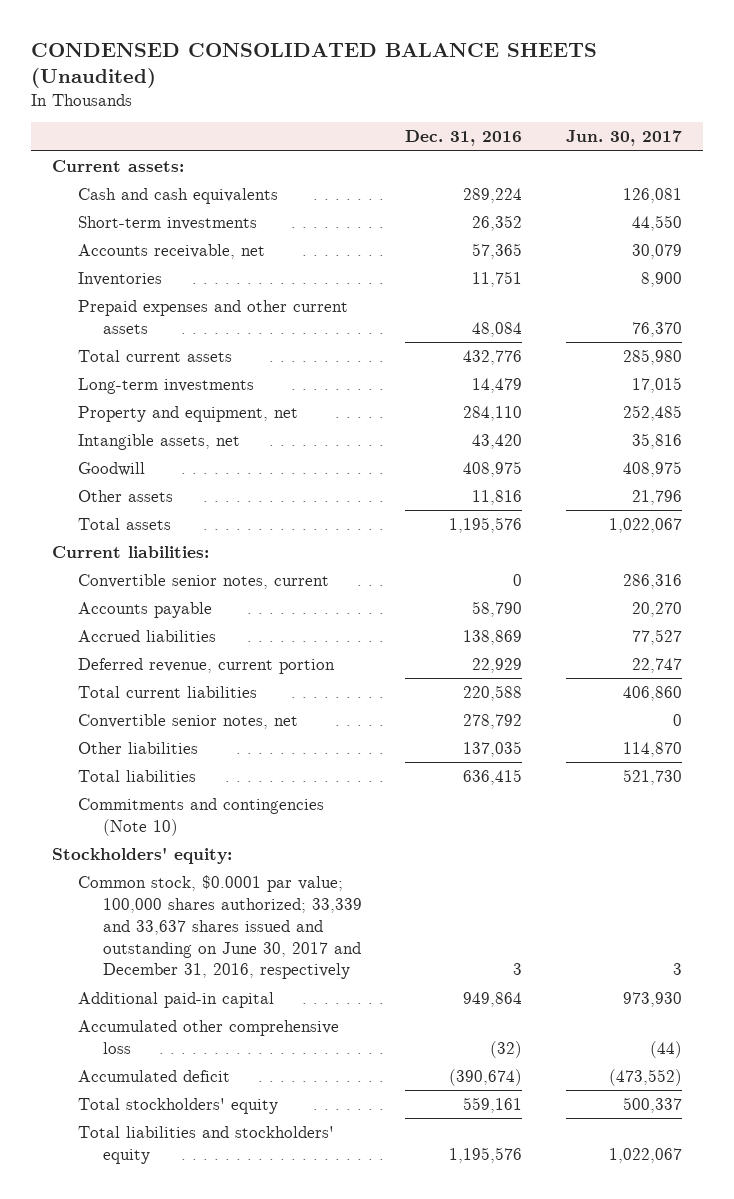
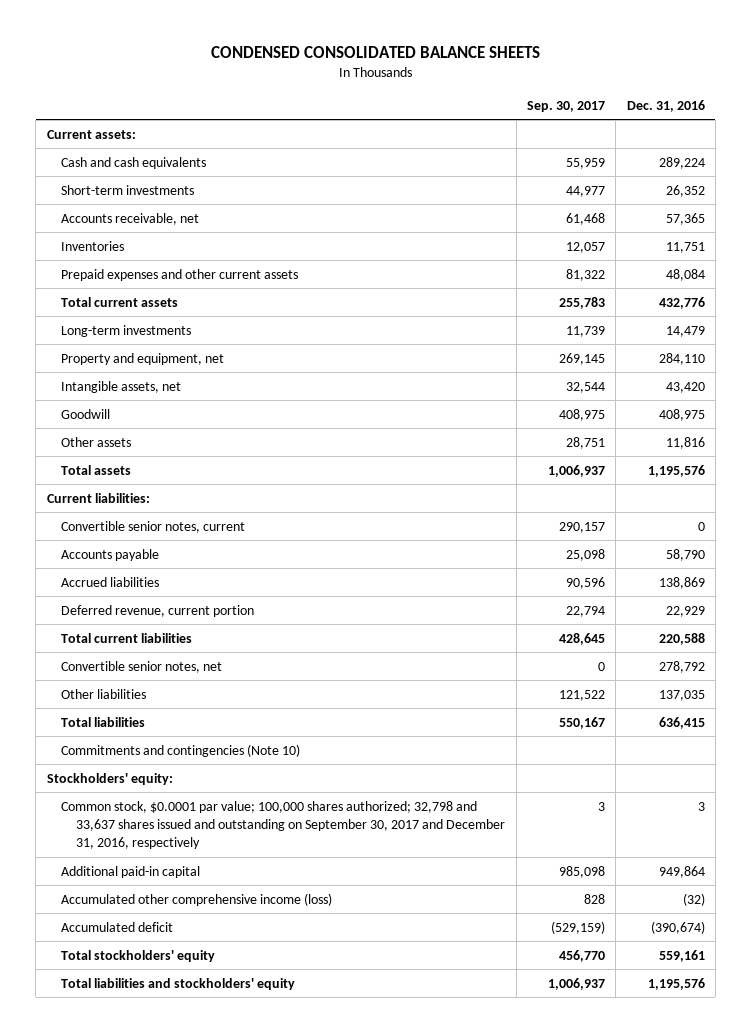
- CONDENSED CONSOLIDATED BALANCE SHEETS (Unaudited)
+ CONDENSED CONSOLIDATED BALANCE SHEETS
- | Dec. 31, 2016 | Jun. 30, 2017
+ | Sep. 30, 2017 | Dec. 31, 2016
- Common stock, $0.0001 par value; 100,000 shares authorized; 33,339 and 33,637 shares issued and outstanding on June 30, 2017 and December 31, 2016, respectively | 3 | 3
+ Common stock, $0.0001 par value; 100,000 shares authorized; 32,798 and 33,637 shares issued and outstanding on September 30, 2017 and December 31, 2016, respectively | 3 | 3
- Accumulated other comprehensive loss | (32) | (44)
+ Accumulated other comprehensive income (loss) | 828 | (32)

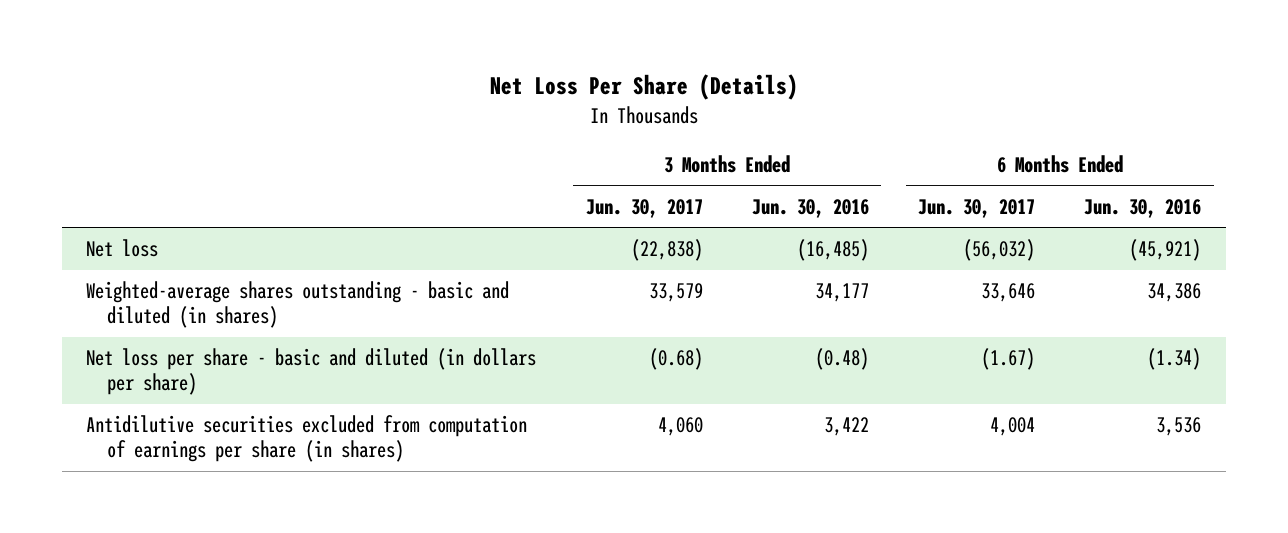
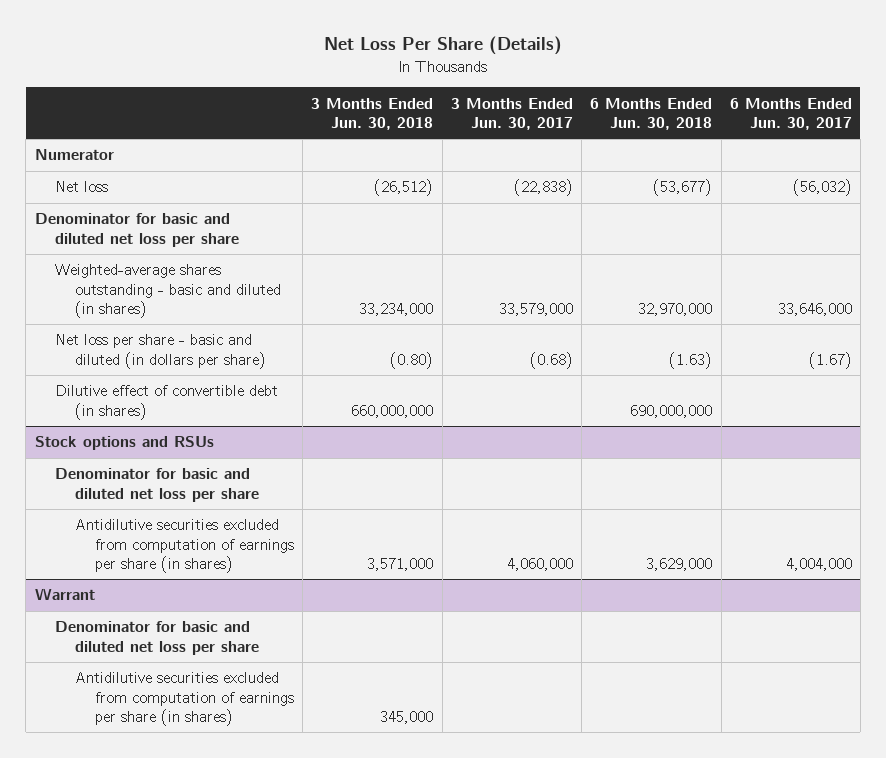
- | 3 Months Ended Jun. 30, 2017 | 3 Months Ended Jun. 30, 2016 | 6 Months Ended Jun. 30, 2017 | 6 Months Ended Jun. 30, 2016
+ | 3 Months Ended Jun. 30, 2018 | 3 Months Ended Jun. 30, 2017 | 6 Months Ended Jun. 30, 2018 | 6 Months Ended Jun. 30, 2017
+ Numerator
- Weighted-average shares outstanding - basic and diluted (in shares) | 33,579 | 34,177 | 33,646 | 34,386
+ Denominator for basic and diluted net loss per share
+ Weighted-average shares outstanding - basic and diluted (in shares) | 33,234,000 | 33,579,000 | 32,970,000 | 33,646,000
- Antidilutive securities excluded from computation of earnings per share (in shares) | 4,060 | 3,422 | 4,004 | 3,536
+ Dilutive effect of convertible debt (in shares) | 660,000,000 | | 690,000,000 |
+ Stock options and RSUs
+ Denominator for basic and diluted net loss per share
+ Antidilutive securities excluded from computation of earnings per share (in shares) | 3,571,000 | 4,060,000 | 3,629,000 | 4,004,000
+ Warrant
+ Denominator for basic and diluted net loss per share
+ Antidilutive securities excluded from computation of earnings per share (in shares) | 345,000 | | |

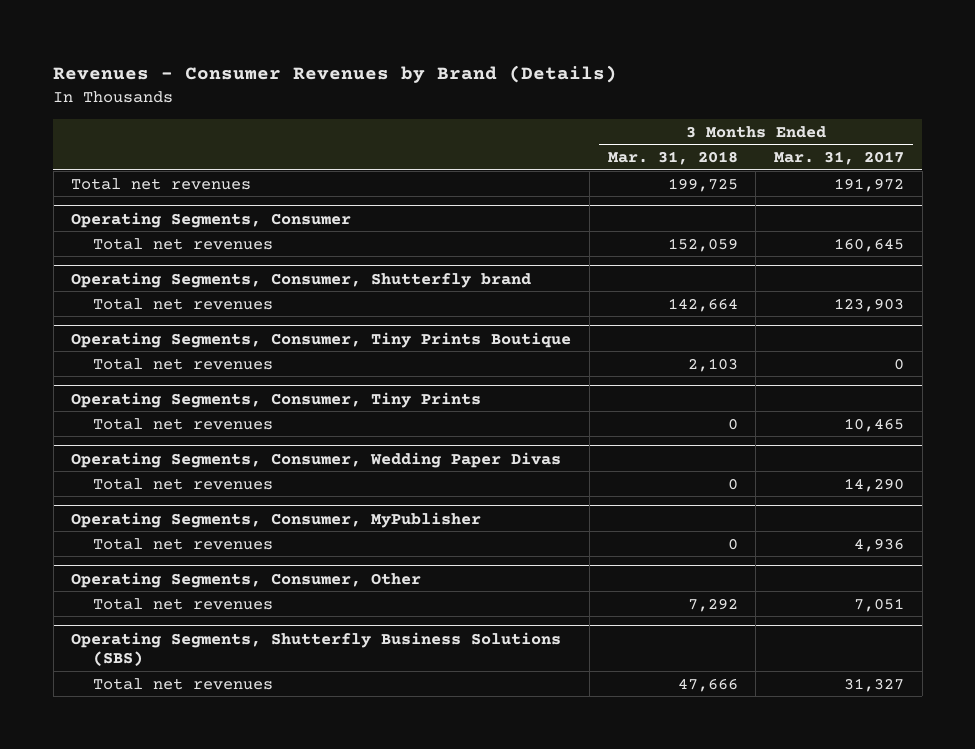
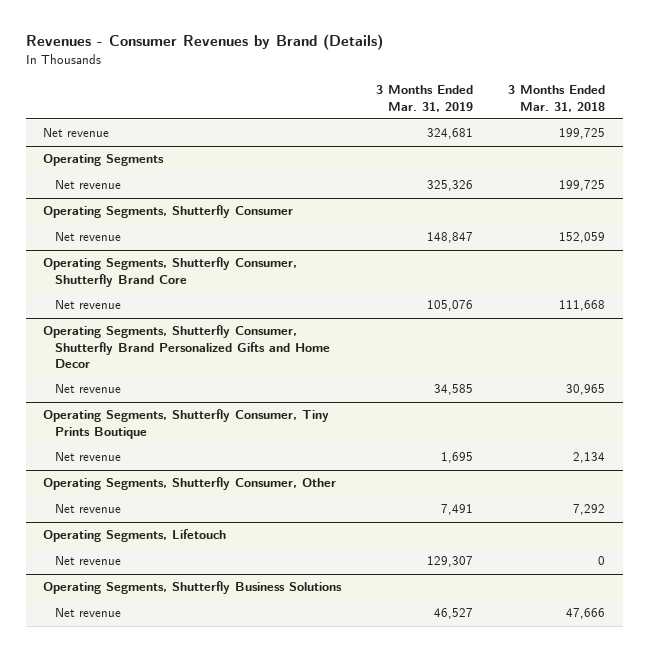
- | 3 Months Ended Mar. 31, 2018 | 3 Months Ended Mar. 31, 2017
+ | 3 Months Ended Mar. 31, 2019 | 3 Months Ended Mar. 31, 2018
- Total net revenues | 199,725 | 191,972
- Operating Segments, Consumer
- Total net revenues | 152,059 | 160,645
- Operating Segments, Consumer, Shutterfly brand
- Total net revenues | 142,664 | 123,903
- Operating Segments, Consumer, Tiny Prints Boutique
- Total net revenues | 2,103 | 0
- Operating Segments, Consumer, Tiny Prints
- Total net revenues | 0 | 10,465
- Operating Segments, Consumer, Wedding Paper Divas
- Total net revenues | 0 | 14,290
- Operating Segments, Consumer, MyPublisher
- Total net revenues | 0 | 4,936
- Operating Segments, Consumer, Other
- Total net revenues | 7,292 | 7,051
- Operating Segments, Shutterfly Business Solutions (SBS)
- Total net revenues | 47,666 | 31,327
+ Net revenue | 324,681 | 199,725
+ Operating Segments
+ Net revenue | 325,326 | 199,725
+ Operating Segments, Shutterfly Consumer
+ Net revenue | 148,847 | 152,059
+ Operating Segments, Shutterfly Consumer, Shutterfly Brand Core
+ Net revenue | 105,076 | 111,668
+ Operating Segments, Shutterfly Consumer, Shutterfly Brand Personalized Gifts and Home Decor
+ Net revenue | 34,585 | 30,965
+ Operating Segments, Shutterfly Consumer, Tiny Prints Boutique
+ Net revenue | 1,695 | 2,134
+ Operating Segments, Shutterfly Consumer, Other
+ Net revenue | 7,491 | 7,292
+ Operating Segments, Lifetouch
+ Net revenue | 129,307 | 0
+ Operating Segments, Shutterfly Business Solutions
+ Net revenue | 46,527 | 47,666

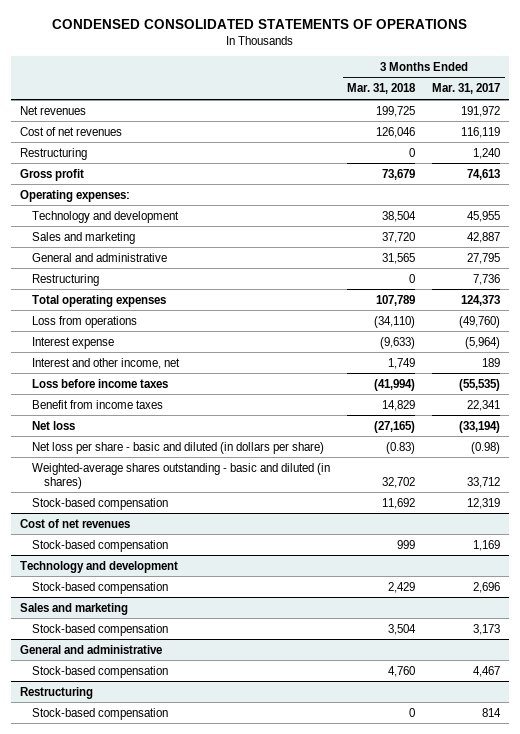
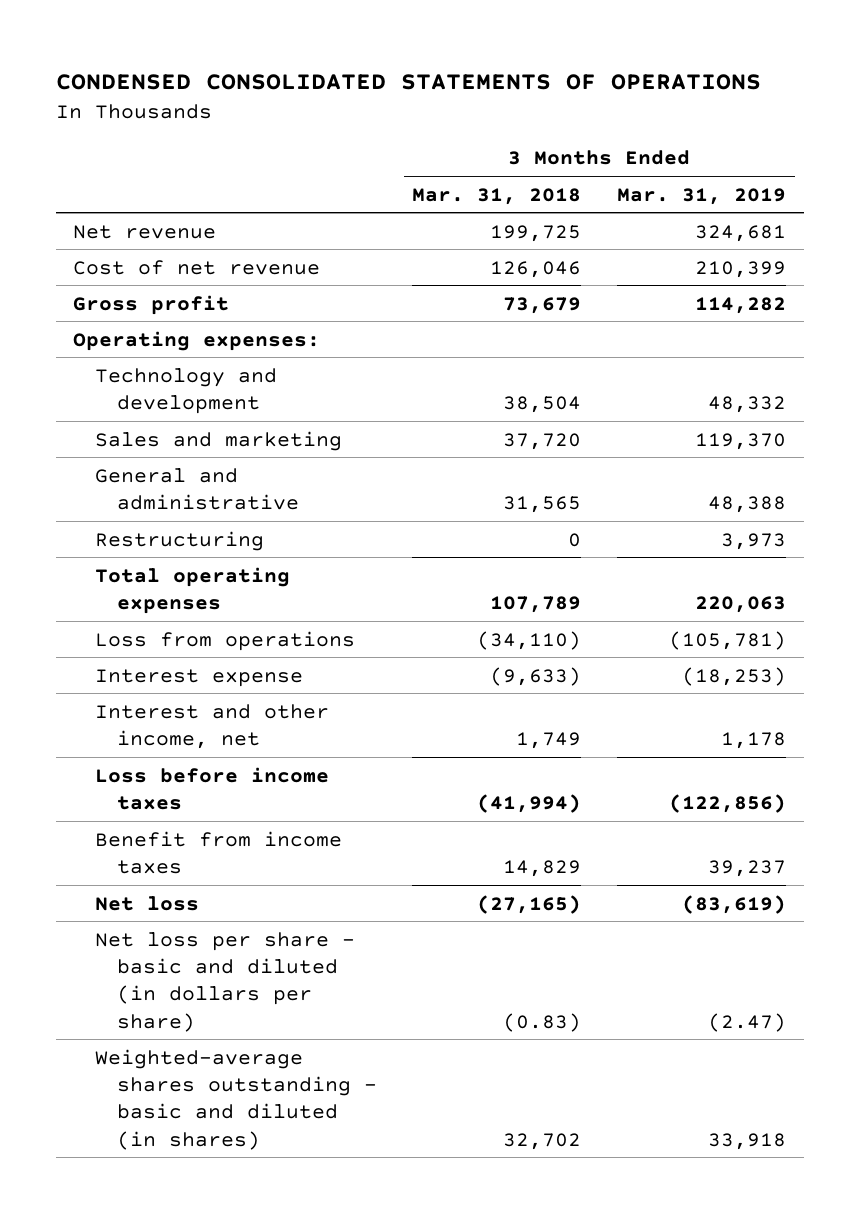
- | 3 Months Ended Mar. 31, 2018 | 3 Months Ended Mar. 31, 2017
+ | 3 Months Ended Mar. 31, 2018 | 3 Months Ended Mar. 31, 2019
- Net revenues | 199,725 | 191,972
- Cost of net revenues | 126,046 | 116,119
- Restructuring | 0 | 1,240
+ Net revenue | 199,725 | 324,681
+ Cost of net revenue | 126,046 | 210,399
- Stock-based compensation | 11,692 | 12,319
- Cost of net revenues
- Stock-based compensation | 999 | 1,169
- Technology and development
- Stock-based compensation | 2,429 | 2,696
- Sales and marketing
- Stock-based compensation | 3,504 | 3,173
- General and administrative
- Stock-based compensation | 4,760 | 4,467
- Restructuring
- Stock-based compensation | 0 | 814

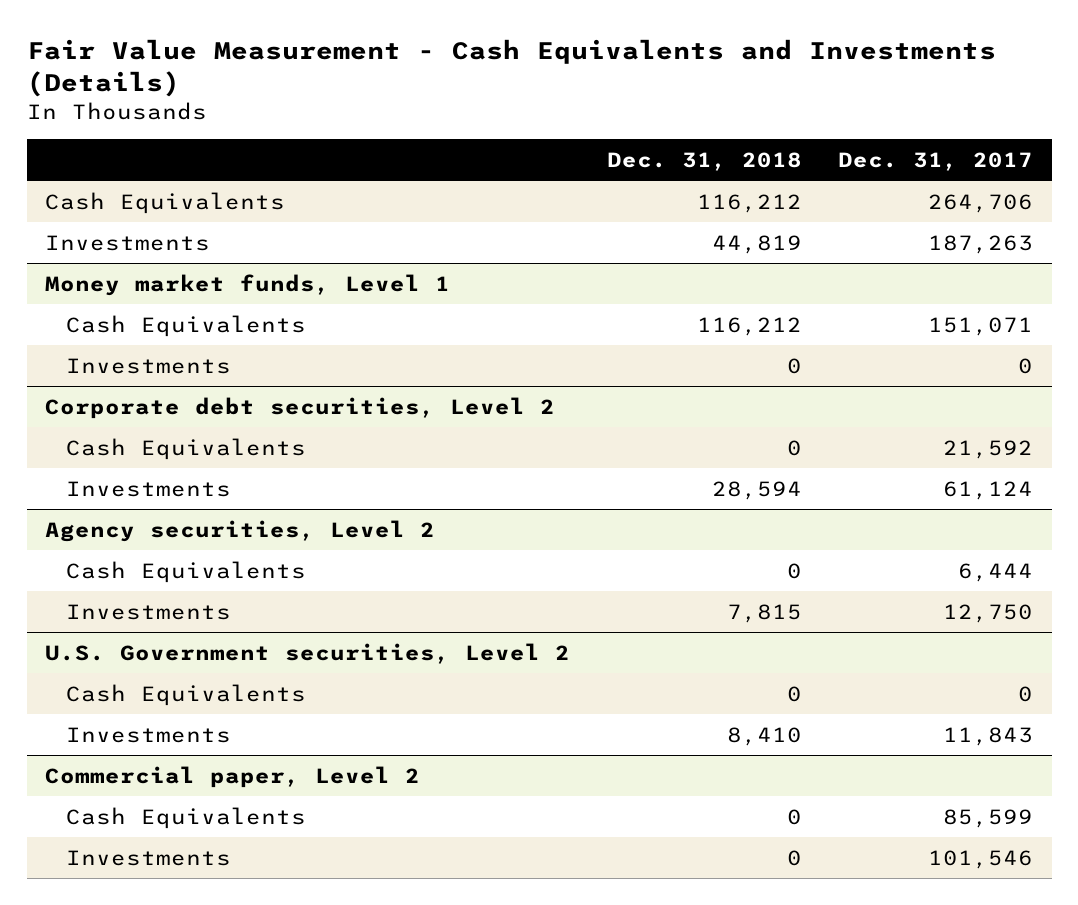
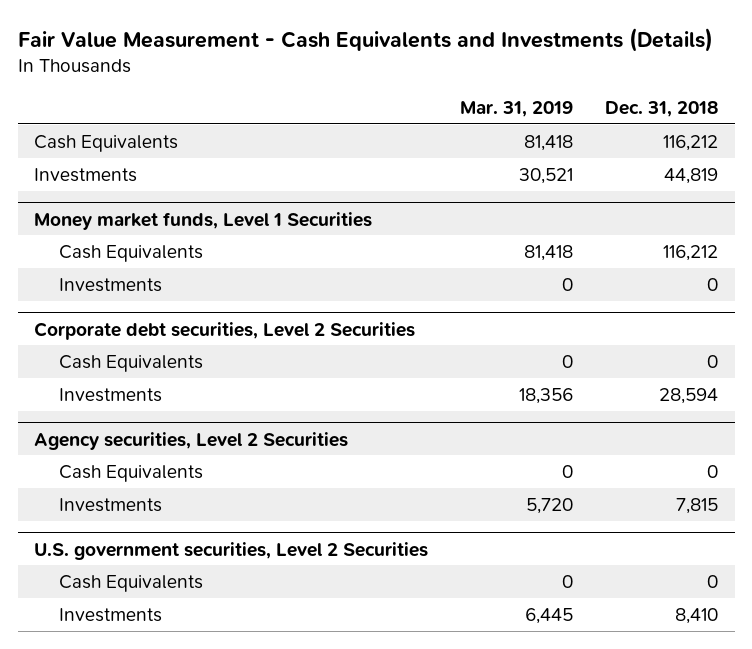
- | Dec. 31, 2018 | Dec. 31, 2017
+ | Mar. 31, 2019 | Dec. 31, 2018
- Money market funds, Level 1
+ Money market funds, Level 1 Securities
- Corporate debt securities, Level 2
+ Corporate debt securities, Level 2 Securities
- Agency securities, Level 2
+ Agency securities, Level 2 Securities
- U.S. Government securities, Level 2
+ U.S. government securities, Level 2 Securities
- Commercial paper, Level 2
- Cash Equivalents | 0 | 85,599
- Investments | 0 | 101,546

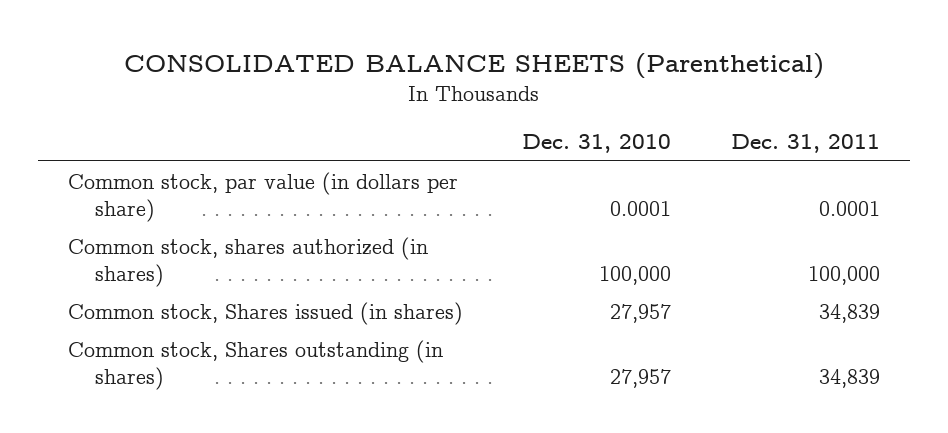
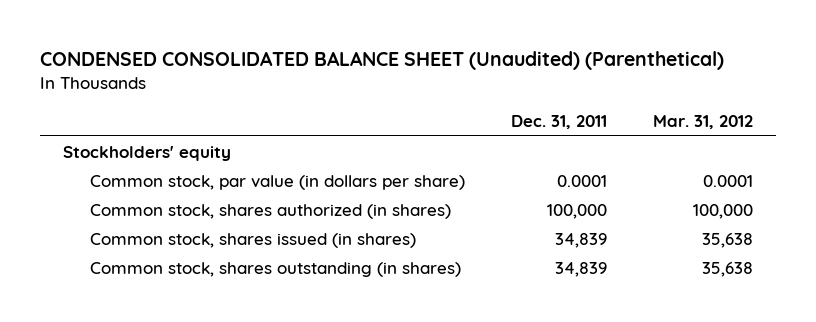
- CONSOLIDATED BALANCE SHEETS (Parenthetical)
+ CONDENSED CONSOLIDATED BALANCE SHEET (Unaudited) (Parenthetical)
- | Dec. 31, 2010 | Dec. 31, 2011
+ | Dec. 31, 2011 | Mar. 31, 2012
+ Stockholders' equity
- Common stock, Shares issued (in shares) | 27,957 | 34,839
- Common stock, Shares outstanding (in shares) | 27,957 | 34,839
+ Common stock, shares issued (in shares) | 34,839 | 35,638
+ Common stock, shares outstanding (in shares) | 34,839 | 35,638

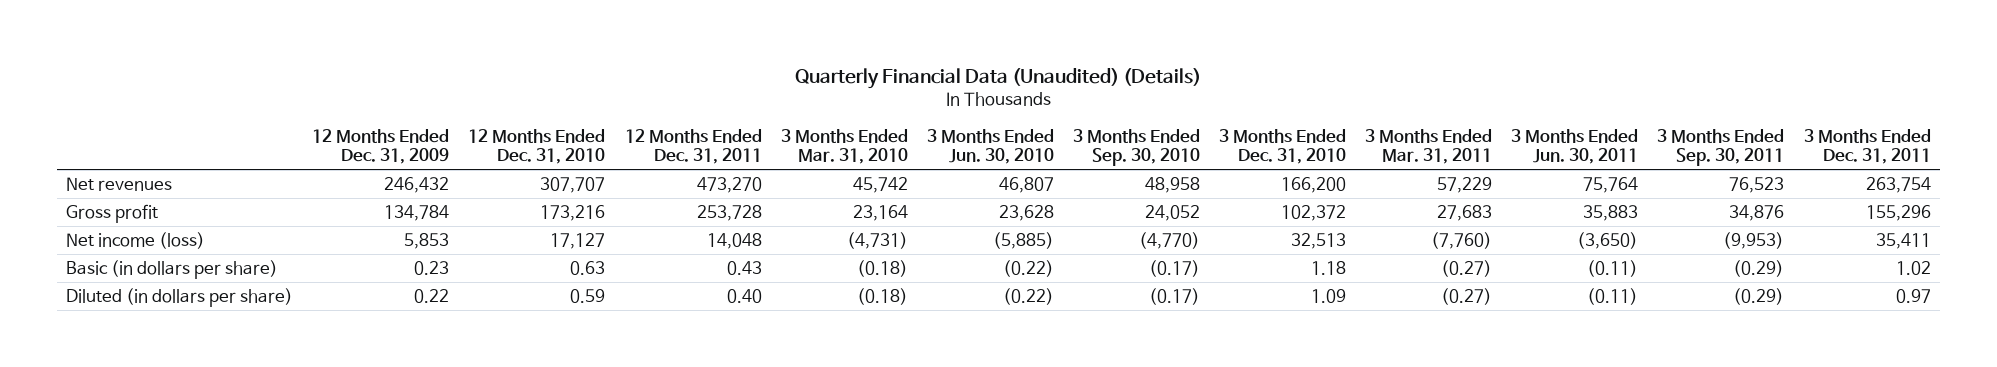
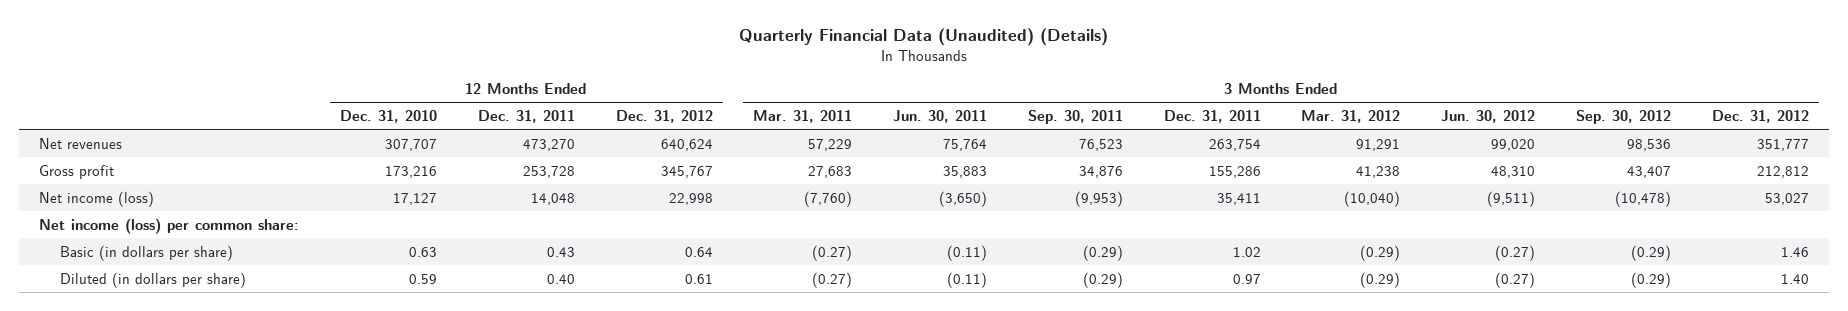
- | 12 Months Ended Dec. 31, 2009 | 12 Months Ended Dec. 31, 2010 | 12 Months Ended Dec. 31, 2011 | 3 Months Ended Mar. 31, 2010 | 3 Months Ended Jun. 30, 2010 | 3 Months Ended Sep. 30, 2010 | 3 Months Ended Dec. 31, 2010 | 3 Months Ended Mar. 31, 2011 | 3 Months Ended Jun. 30, 2011 | 3 Months Ended Sep. 30, 2011 | 3 Months Ended Dec. 31, 2011
+ | 12 Months Ended Dec. 31, 2010 | 12 Months Ended Dec. 31, 2011 | 12 Months Ended Dec. 31, 2012 | 3 Months Ended Mar. 31, 2011 | 3 Months Ended Jun. 30, 2011 | 3 Months Ended Sep. 30, 2011 | 3 Months Ended Dec. 31, 2011 | 3 Months Ended Mar. 31, 2012 | 3 Months Ended Jun. 30, 2012 | 3 Months Ended Sep. 30, 2012 | 3 Months Ended Dec. 31, 2012
- Gross profit | 134,784 | 173,216 | 253,728 | 23,164 | 23,628 | 24,052 | 102,372 | 27,683 | 35,883 | 34,876 | 155,296
+ Gross profit | 173,216 | 253,728 | 345,767 | 27,683 | 35,883 | 34,876 | 155,286 | 41,238 | 48,310 | 43,407 | 212,812
+ Net income (loss) per common share:

